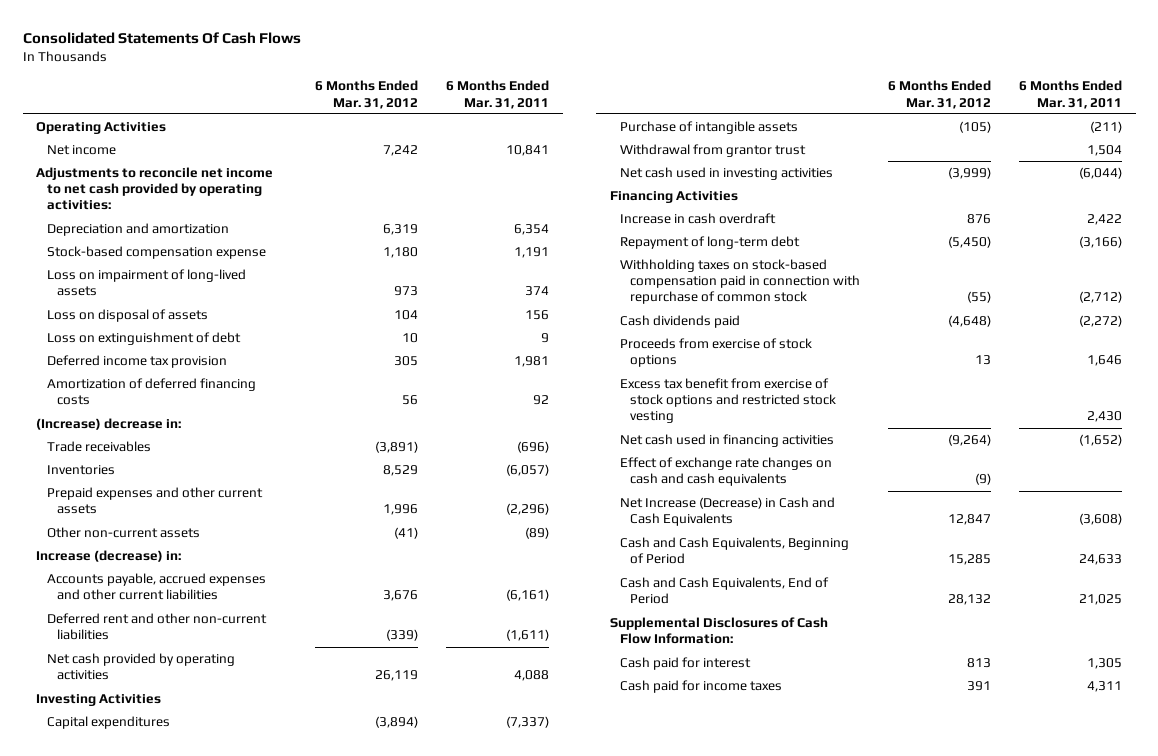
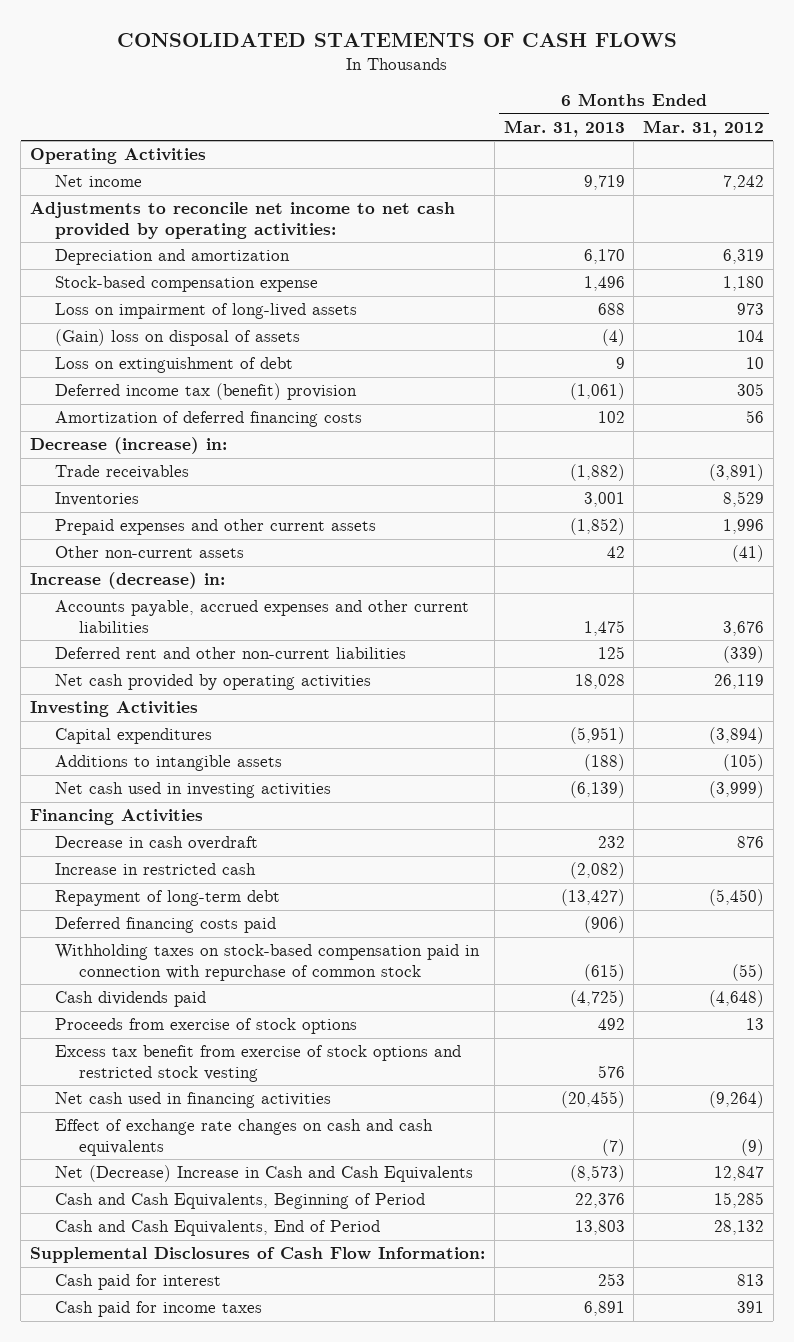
- Consolidated Statements Of Cash Flows
+ CONSOLIDATED STATEMENTS OF CASH FLOWS
- | 6 Months Ended Mar. 31, 2012 | 6 Months Ended Mar. 31, 2011
+ | 6 Months Ended Mar. 31, 2013 | 6 Months Ended Mar. 31, 2012
- Loss on disposal of assets | 104 | 156
+ (Gain) loss on disposal of assets | (4) | 104
- Deferred income tax provision | 305 | 1,981
+ Deferred income tax (benefit) provision | (1,061) | 305
- (Increase) decrease in:
+ Decrease (increase) in:
- Purchase of intangible assets | (105) | (211)
- Withdrawal from grantor trust | | 1,504
+ Additions to intangible assets | (188) | (105)
- Increase in cash overdraft | 876 | 2,422
+ Decrease in cash overdraft | 232 | 876
+ Increase in restricted cash | (2,082) |
+ Deferred financing costs paid | (906) |
- Net Increase (Decrease) in Cash and Cash Equivalents | 12,847 | (3,608)
+ Net (Decrease) Increase in Cash and Cash Equivalents | (8,573) | 12,847

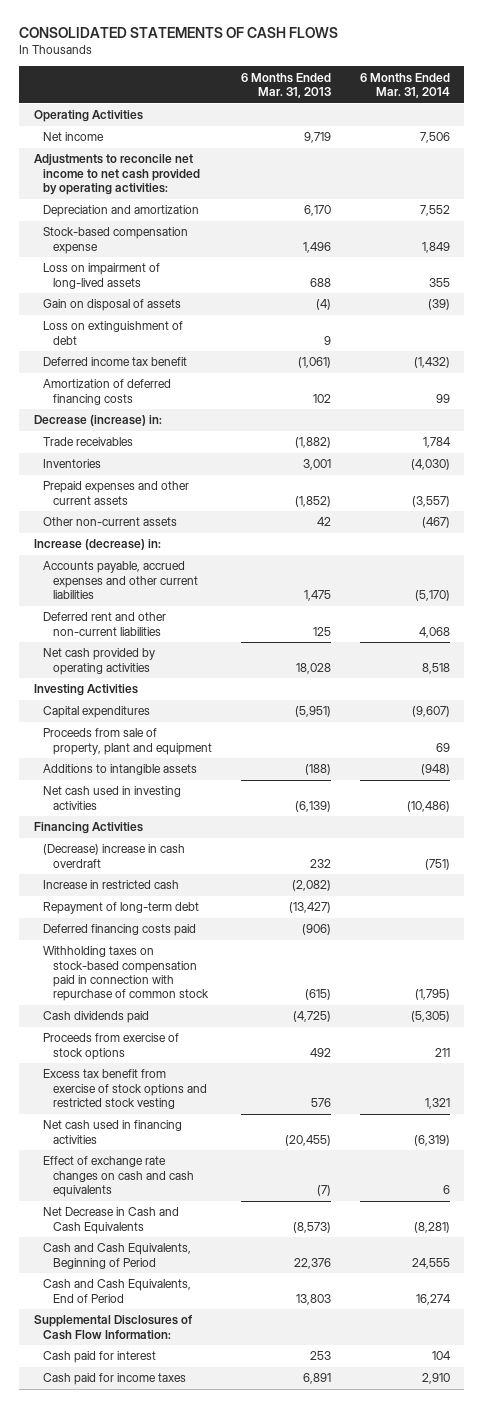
- | 6 Months Ended Mar. 31, 2013 | 6 Months Ended Mar. 31, 2012
+ | 6 Months Ended Mar. 31, 2013 | 6 Months Ended Mar. 31, 2014
- (Gain) loss on disposal of assets | (4) | 104
+ Gain on disposal of assets | (4) | (39)
- Deferred income tax (benefit) provision | (1,061) | 305
+ Deferred income tax benefit | (1,061) | (1,432)
+ Proceeds from sale of property, plant and equipment | | 69
- Decrease in cash overdraft | 232 | 876
+ (Decrease) increase in cash overdraft | 232 | (751)
- Net (Decrease) Increase in Cash and Cash Equivalents | (8,573) | 12,847
+ Net Decrease in Cash and Cash Equivalents | (8,573) | (8,281)

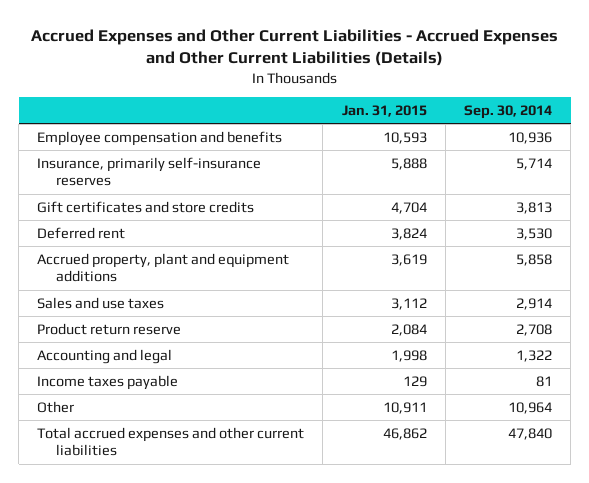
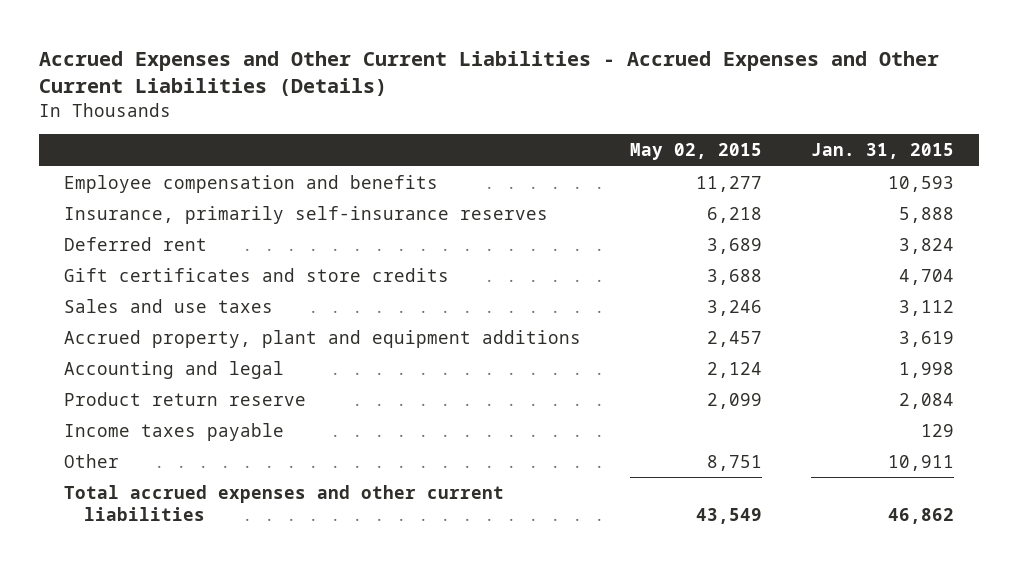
- | Jan. 31, 2015 | Sep. 30, 2014
+ | May 02, 2015 | Jan. 31, 2015
moved down: Gift certificates and store credits | 3,688 | 4,704
moved down: Accrued property, plant and equipment additions | 2,457 | 3,619
moved down: Product return reserve | 2,099 | 2,084

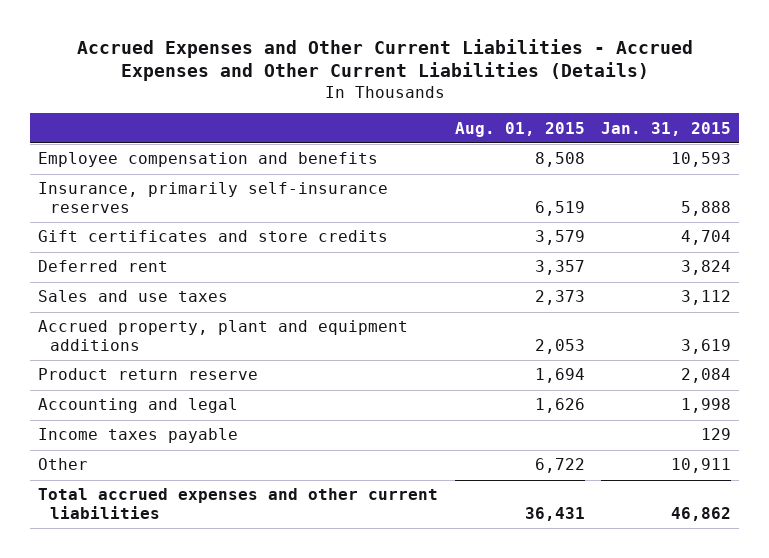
- | May 02, 2015 | Jan. 31, 2015
+ | Aug. 01, 2015 | Jan. 31, 2015
moved down: Deferred rent | 3,357 | 3,824
moved down: Accounting and legal | 1,626 | 1,998

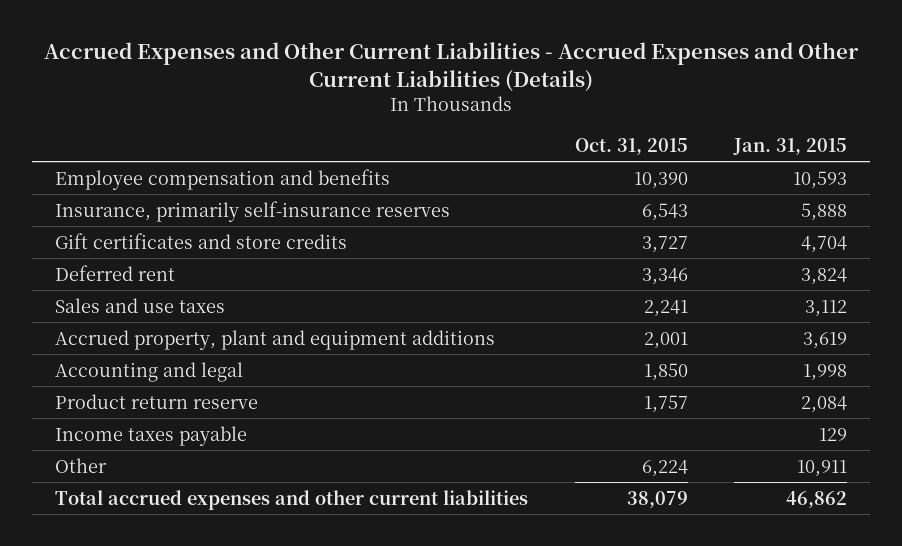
- | Aug. 01, 2015 | Jan. 31, 2015
+ | Oct. 31, 2015 | Jan. 31, 2015
moved down: Product return reserve | 1,757 | 2,084

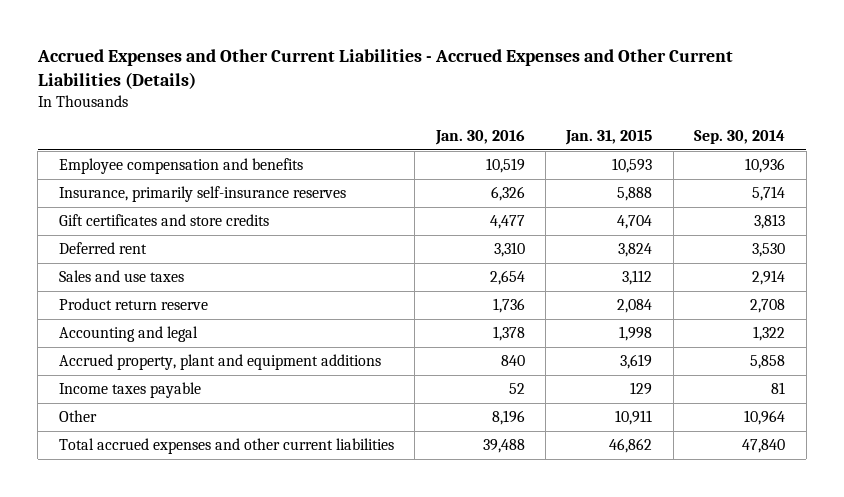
- | Oct. 31, 2015 | Jan. 31, 2015
+ | Jan. 30, 2016 | Jan. 31, 2015 | Sep. 30, 2014
moved down: Accounting and legal | 1,378 | 1,998 | 1,322
moved down: Accrued property, plant and equipment additions | 840 | 3,619 | 5,858

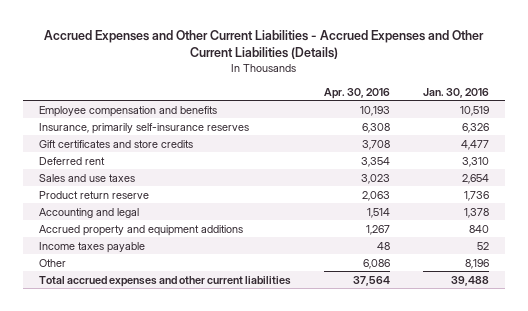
- | Jan. 30, 2016 | Jan. 31, 2015 | Sep. 30, 2014
+ | Apr. 30, 2016 | Jan. 30, 2016
- Accrued property, plant and equipment additions | 840 | 3,619 | 5,858
+ Accrued property and equipment additions | 1,267 | 840

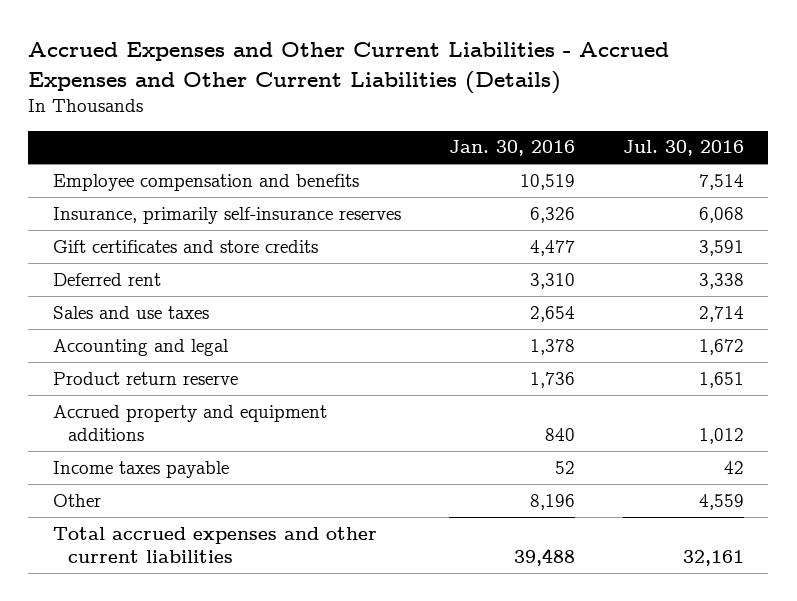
- | Apr. 30, 2016 | Jan. 30, 2016
+ | Jan. 30, 2016 | Jul. 30, 2016
moved down: Product return reserve | 1,736 | 1,651

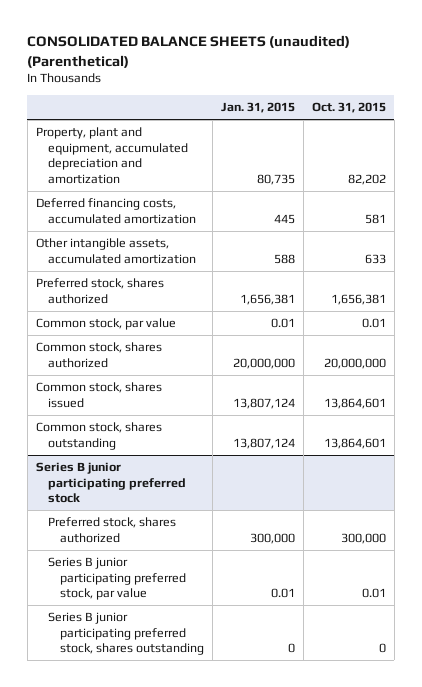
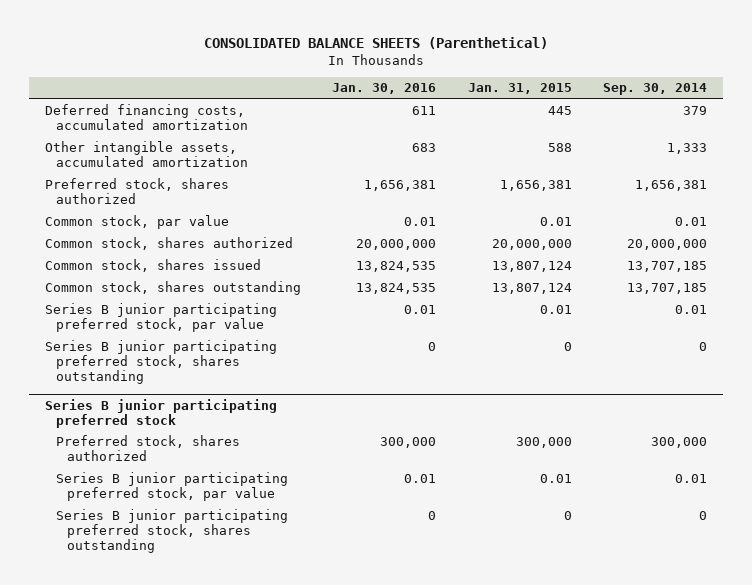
- CONSOLIDATED BALANCE SHEETS (unaudited) (Parenthetical)
+ CONSOLIDATED BALANCE SHEETS (Parenthetical)
- | Jan. 31, 2015 | Oct. 31, 2015
+ | Jan. 30, 2016 | Jan. 31, 2015 | Sep. 30, 2014
- Property, plant and equipment, accumulated depreciation and amortization | 80,735 | 82,202
+ Series B junior participating preferred stock, par value | 0.01 | 0.01 | 0.01
+ Series B junior participating preferred stock, shares outstanding | 0 | 0 | 0

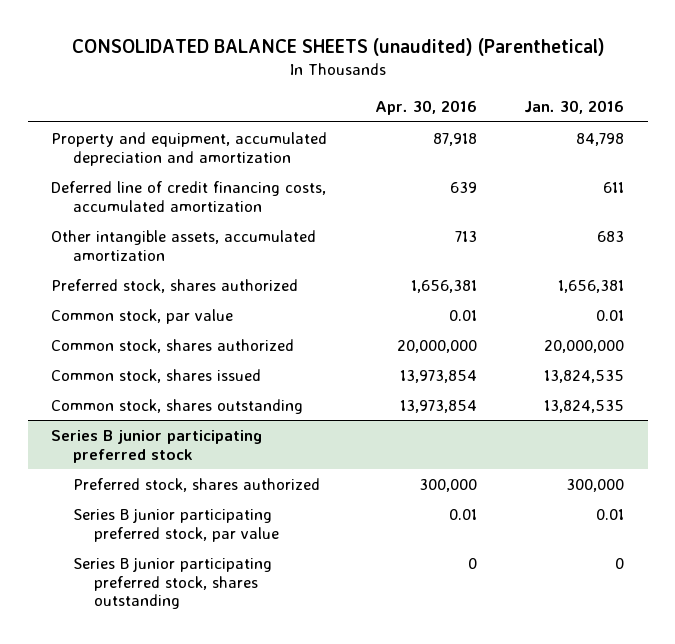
- CONSOLIDATED BALANCE SHEETS (Parenthetical)
+ CONSOLIDATED BALANCE SHEETS (unaudited) (Parenthetical)
- | Jan. 30, 2016 | Jan. 31, 2015 | Sep. 30, 2014
+ | Apr. 30, 2016 | Jan. 30, 2016
- Deferred financing costs, accumulated amortization | 611 | 445 | 379
+ Property and equipment, accumulated depreciation and amortization | 87,918 | 84,798
+ Deferred line of credit financing costs, accumulated amortization | 639 | 611
- Series B junior participating preferred stock, par value | 0.01 | 0.01 | 0.01
- Series B junior participating preferred stock, shares outstanding | 0 | 0 | 0

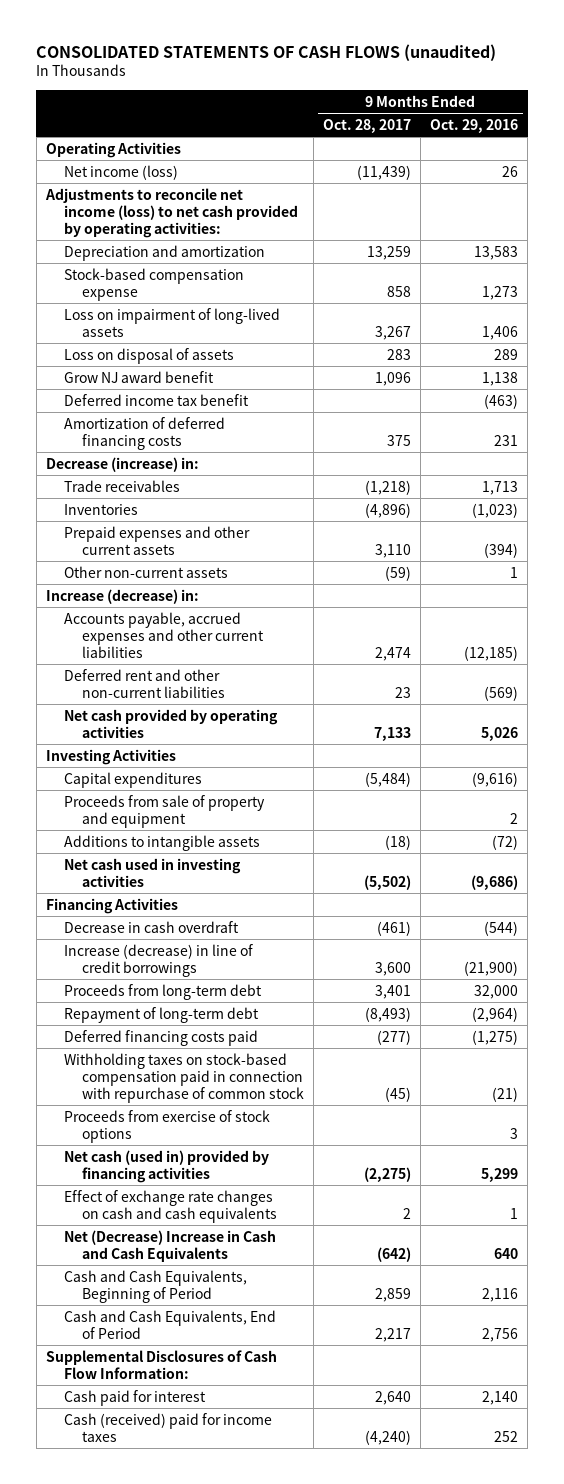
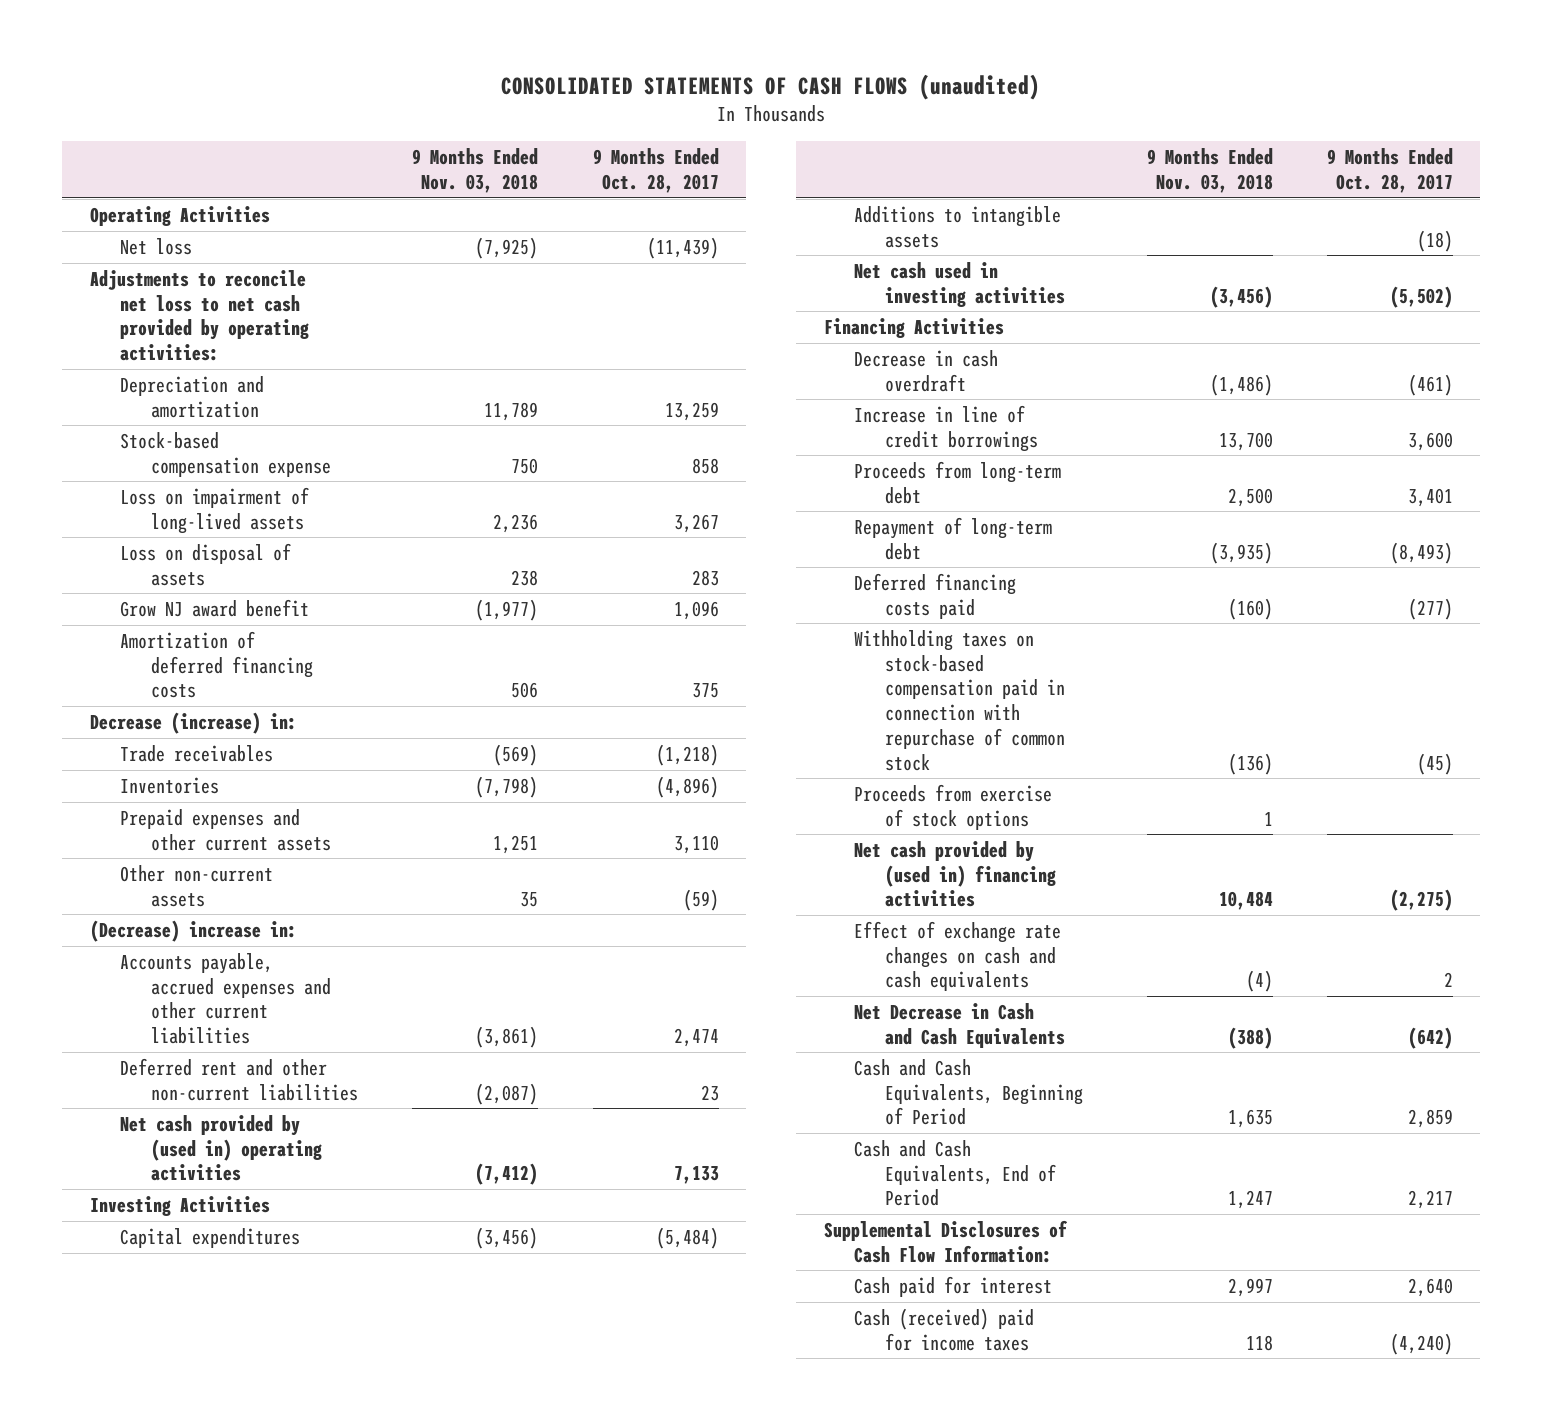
- | 9 Months Ended Oct. 28, 2017 | 9 Months Ended Oct. 29, 2016
+ | 9 Months Ended Nov. 03, 2018 | 9 Months Ended Oct. 28, 2017
- Net income (loss) | (11,439) | 26
- Adjustments to reconcile net income (loss) to net cash provided by operating activities:
+ Net loss | (7,925) | (11,439)
+ Adjustments to reconcile net loss to net cash provided by operating activities:
- Deferred income tax benefit | | (463)
- Increase (decrease) in:
+ (Decrease) increase in:
- Net cash provided by operating activities | 7,133 | 5,026
+ Net cash provided by (used in) operating activities | (7,412) | 7,133
- Proceeds from sale of property and equipment | | 2
- Increase (decrease) in line of credit borrowings | 3,600 | (21,900)
+ Increase in line of credit borrowings | 13,700 | 3,600
- Net cash (used in) provided by financing activities | (2,275) | 5,299
+ Net cash provided by (used in) financing activities | 10,484 | (2,275)
- Net (Decrease) Increase in Cash and Cash Equivalents | (642) | 640
+ Net Decrease in Cash and Cash Equivalents | (388) | (642)

